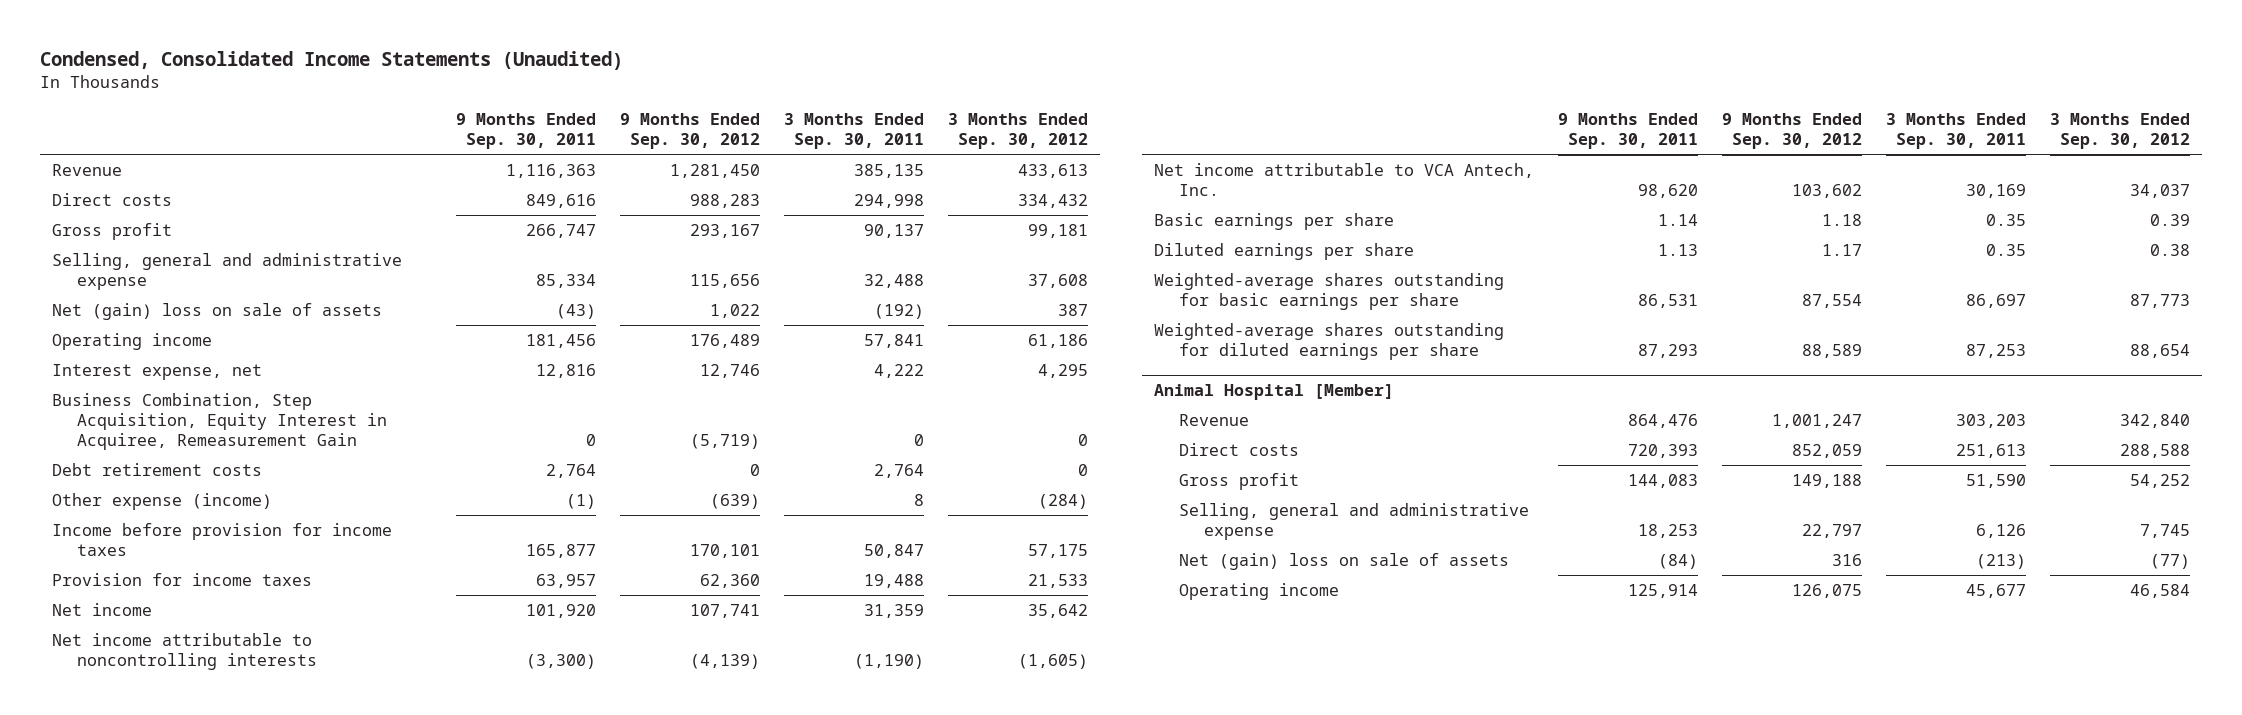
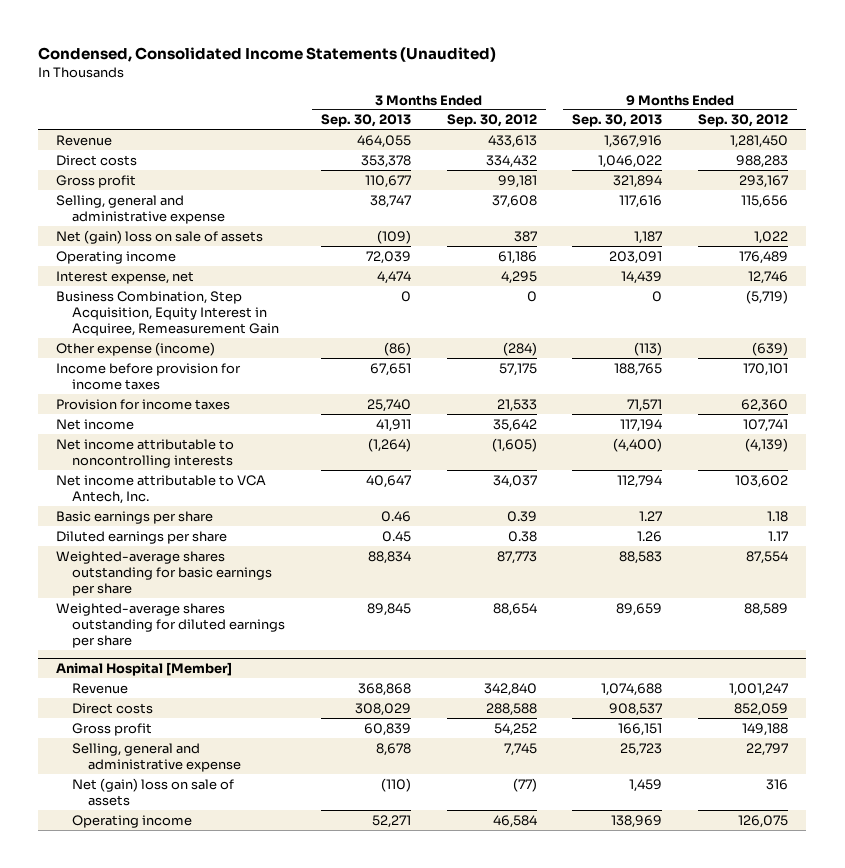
- | 9 Months Ended Sep. 30, 2011 | 9 Months Ended Sep. 30, 2012 | 3 Months Ended Sep. 30, 2011 | 3 Months Ended Sep. 30, 2012
+ | 3 Months Ended Sep. 30, 2013 | 3 Months Ended Sep. 30, 2012 | 9 Months Ended Sep. 30, 2013 | 9 Months Ended Sep. 30, 2012
- Debt retirement costs | 2,764 | 0 | 2,764 | 0

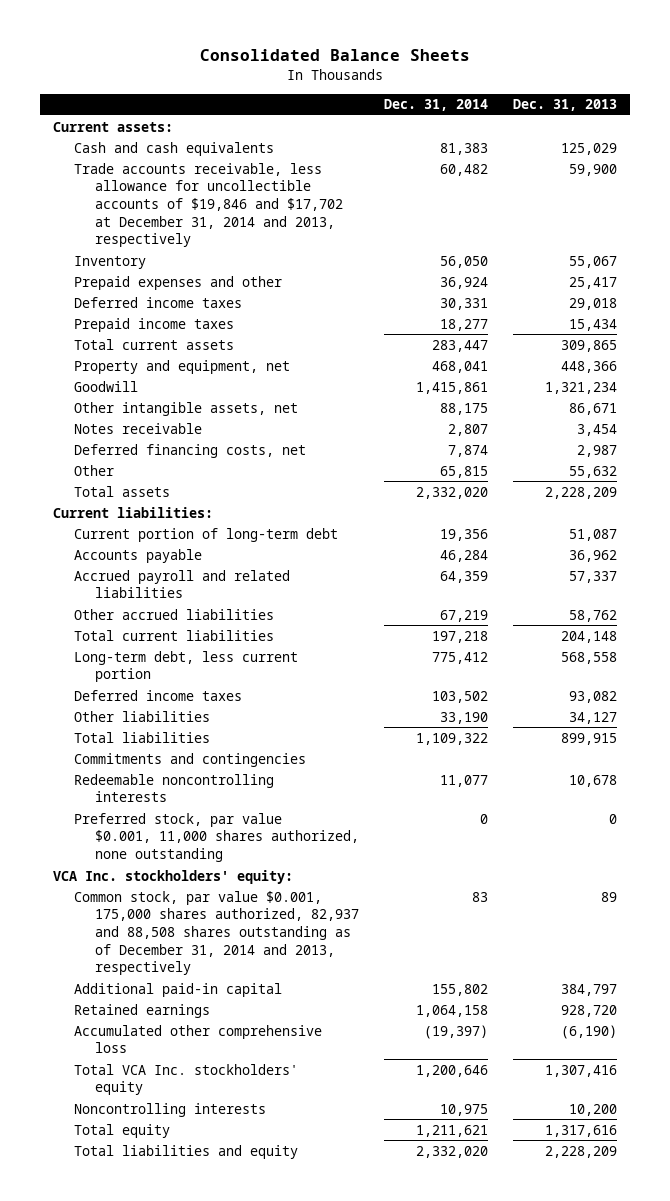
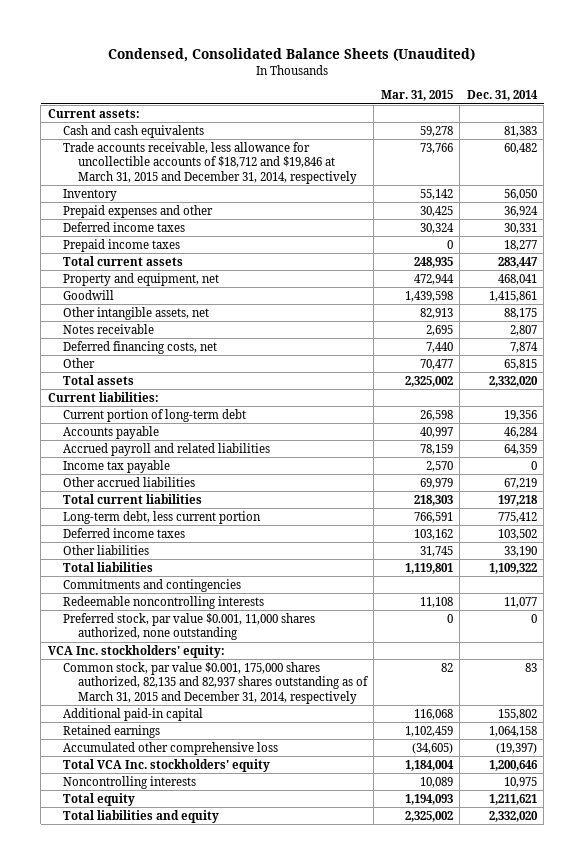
- Consolidated Balance Sheets
+ Condensed, Consolidated Balance Sheets (Unaudited)
- | Dec. 31, 2014 | Dec. 31, 2013
+ | Mar. 31, 2015 | Dec. 31, 2014
- Trade accounts receivable, less allowance for uncollectible accounts of $19,846 and $17,702 at December 31, 2014 and 2013, respectively | 60,482 | 59,900
+ Trade accounts receivable, less allowance for uncollectible accounts of $18,712 and $19,846 at March 31, 2015 and December 31, 2014, respectively | 73,766 | 60,482
+ Income tax payable | 2,570 | 0
- Common stock, par value $0.001, 175,000 shares authorized, 82,937 and 88,508 shares outstanding as of December 31, 2014 and 2013, respectively | 83 | 89
+ Common stock, par value $0.001, 175,000 shares authorized, 82,135 and 82,937 shares outstanding as of March 31, 2015 and December 31, 2014, respectively | 82 | 83

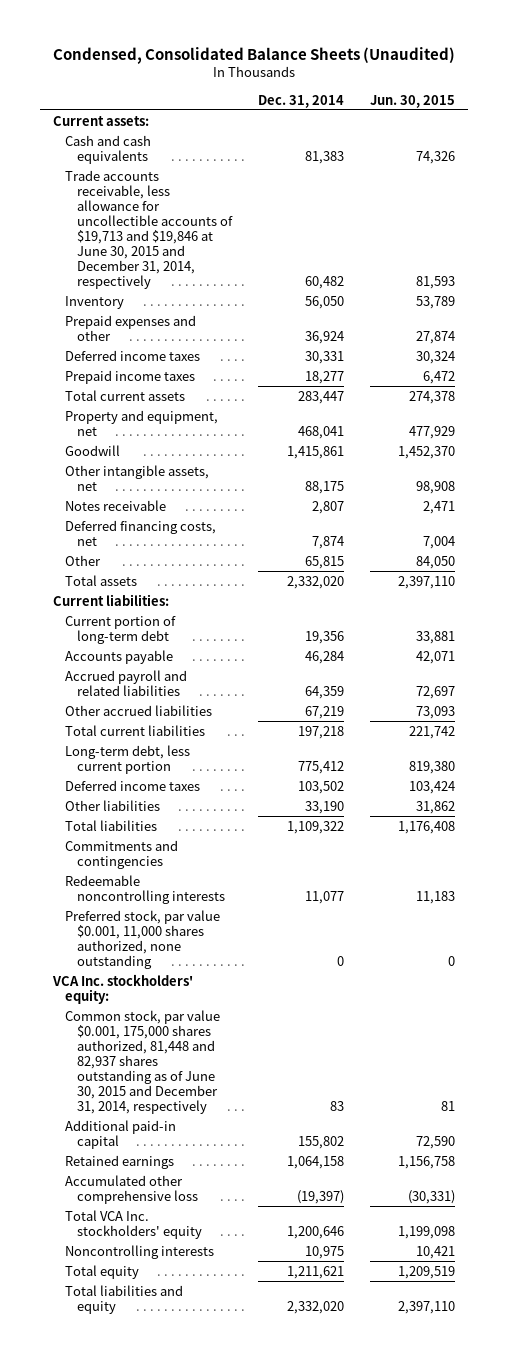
- | Mar. 31, 2015 | Dec. 31, 2014
+ | Dec. 31, 2014 | Jun. 30, 2015
- Trade accounts receivable, less allowance for uncollectible accounts of $18,712 and $19,846 at March 31, 2015 and December 31, 2014, respectively | 73,766 | 60,482
+ Trade accounts receivable, less allowance for uncollectible accounts of $19,713 and $19,846 at June 30, 2015 and December 31, 2014, respectively | 60,482 | 81,593
- Income tax payable | 2,570 | 0
- Common stock, par value $0.001, 175,000 shares authorized, 82,135 and 82,937 shares outstanding as of March 31, 2015 and December 31, 2014, respectively | 82 | 83
+ Common stock, par value $0.001, 175,000 shares authorized, 81,448 and 82,937 shares outstanding as of June 30, 2015 and December 31, 2014, respectively | 83 | 81

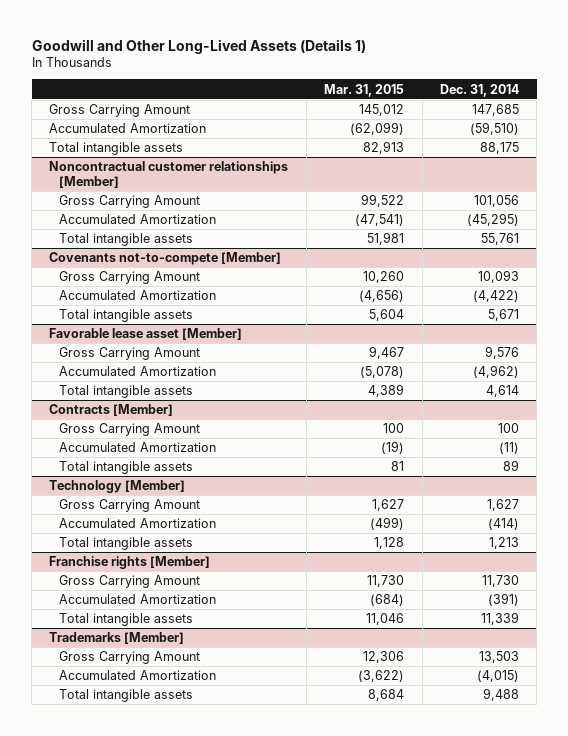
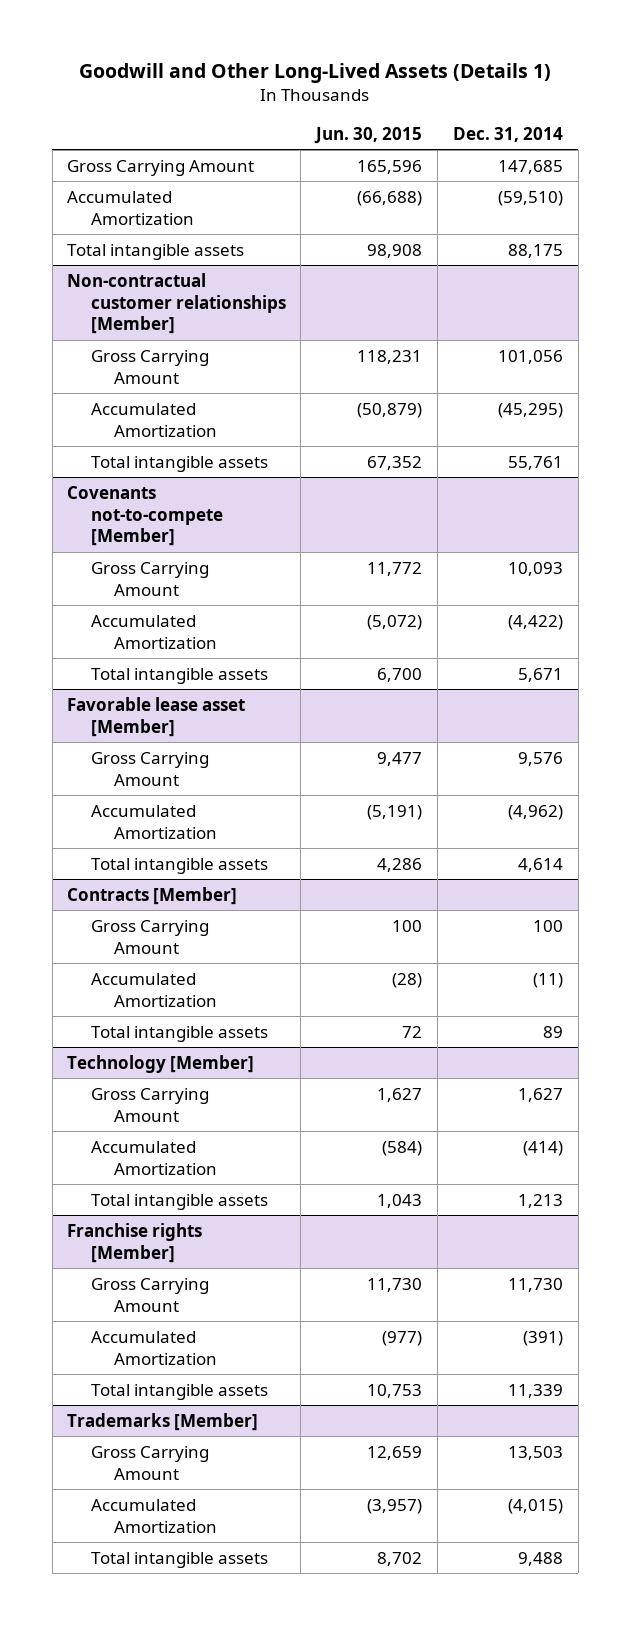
- | Mar. 31, 2015 | Dec. 31, 2014
+ | Jun. 30, 2015 | Dec. 31, 2014
- Noncontractual customer relationships [Member]
+ Non-contractual customer relationships [Member]

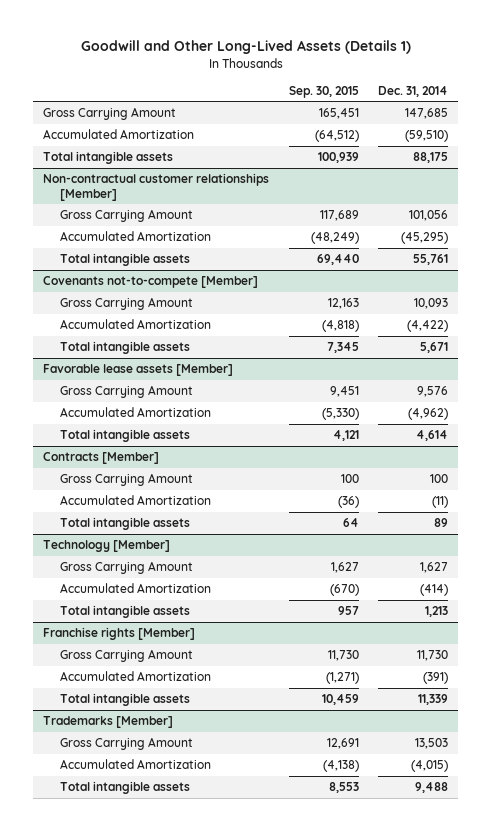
- | Jun. 30, 2015 | Dec. 31, 2014
+ | Sep. 30, 2015 | Dec. 31, 2014
- Favorable lease asset [Member]
+ Favorable lease assets [Member]

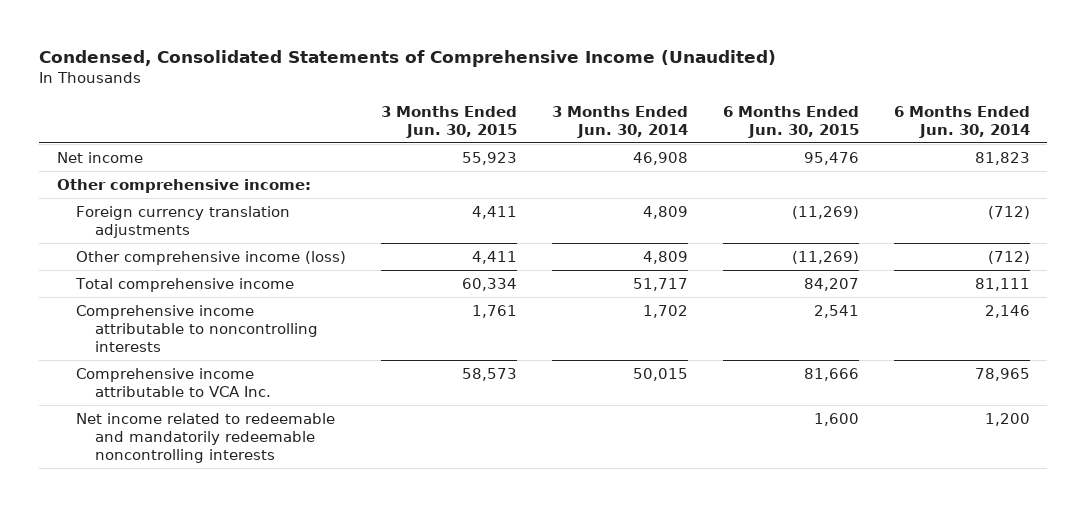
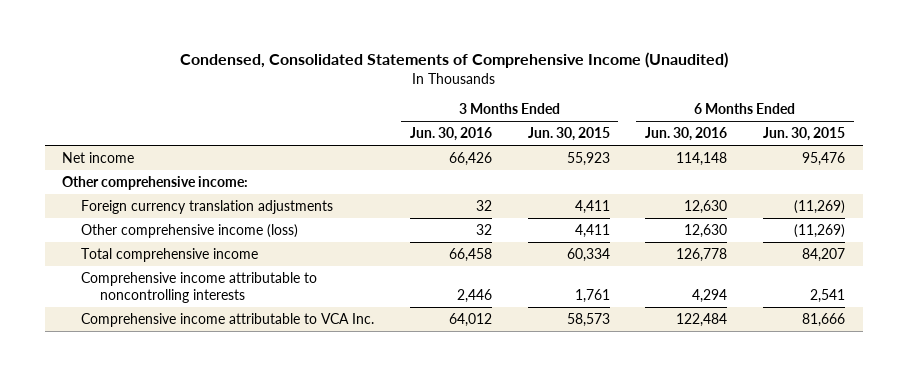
- | 3 Months Ended Jun. 30, 2015 | 3 Months Ended Jun. 30, 2014 | 6 Months Ended Jun. 30, 2015 | 6 Months Ended Jun. 30, 2014
+ | 3 Months Ended Jun. 30, 2016 | 3 Months Ended Jun. 30, 2015 | 6 Months Ended Jun. 30, 2016 | 6 Months Ended Jun. 30, 2015
- Net income related to redeemable and mandatorily redeemable noncontrolling interests | | | 1,600 | 1,200

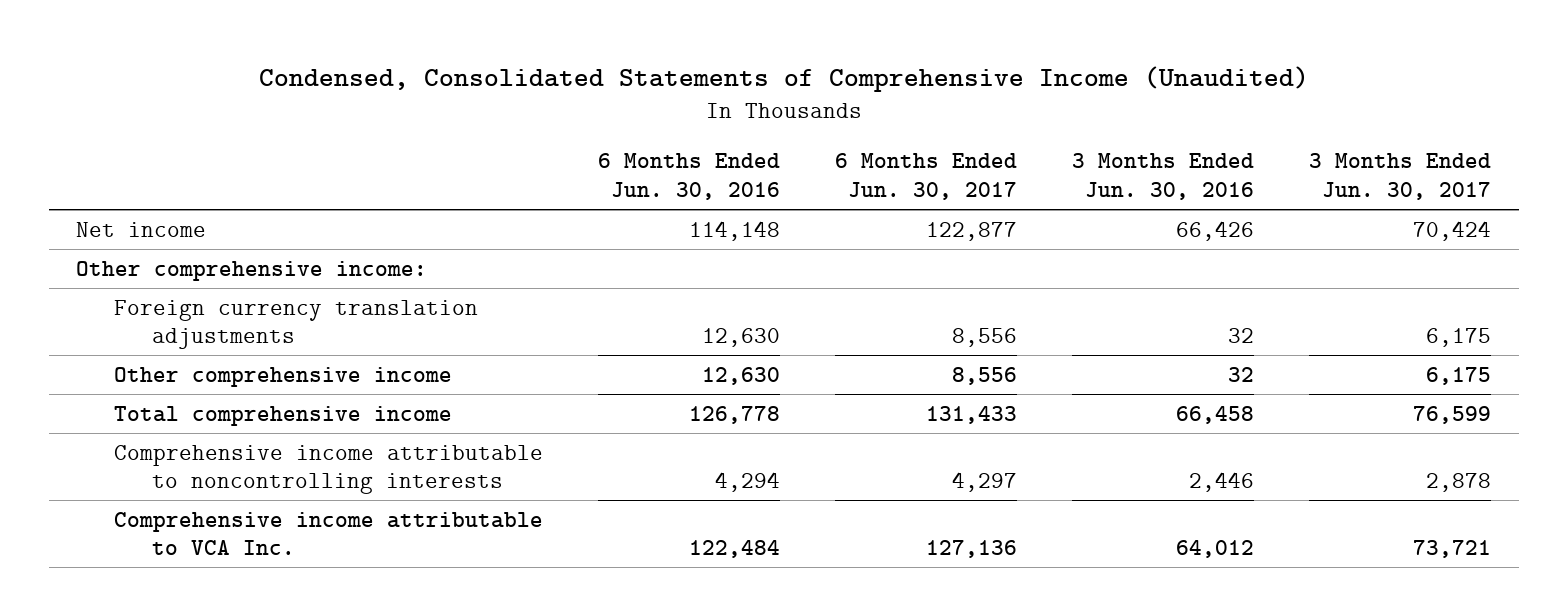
- | 3 Months Ended Jun. 30, 2016 | 3 Months Ended Jun. 30, 2015 | 6 Months Ended Jun. 30, 2016 | 6 Months Ended Jun. 30, 2015
+ | 6 Months Ended Jun. 30, 2016 | 6 Months Ended Jun. 30, 2017 | 3 Months Ended Jun. 30, 2016 | 3 Months Ended Jun. 30, 2017
- Other comprehensive income (loss) | 32 | 4,411 | 12,630 | (11,269)
+ Other comprehensive income | 12,630 | 8,556 | 32 | 6,175

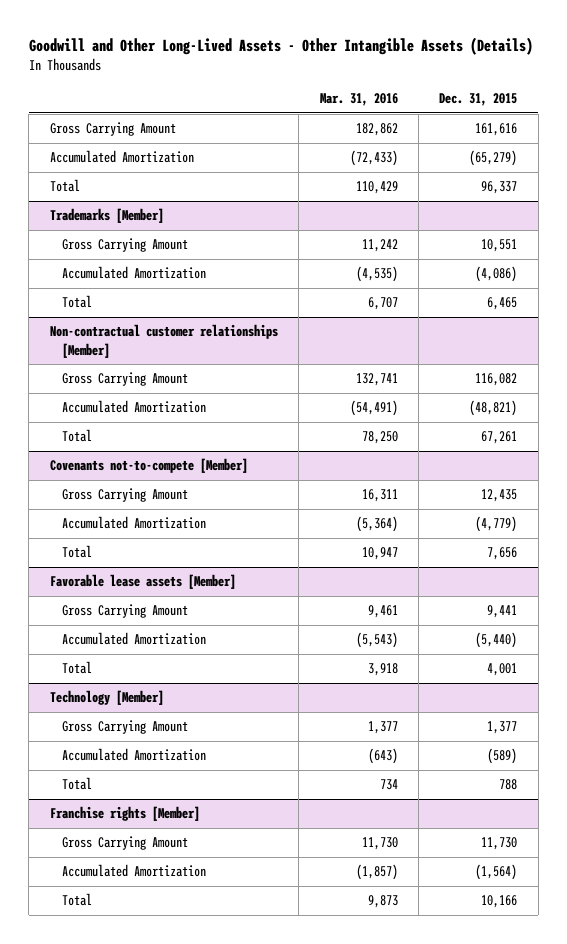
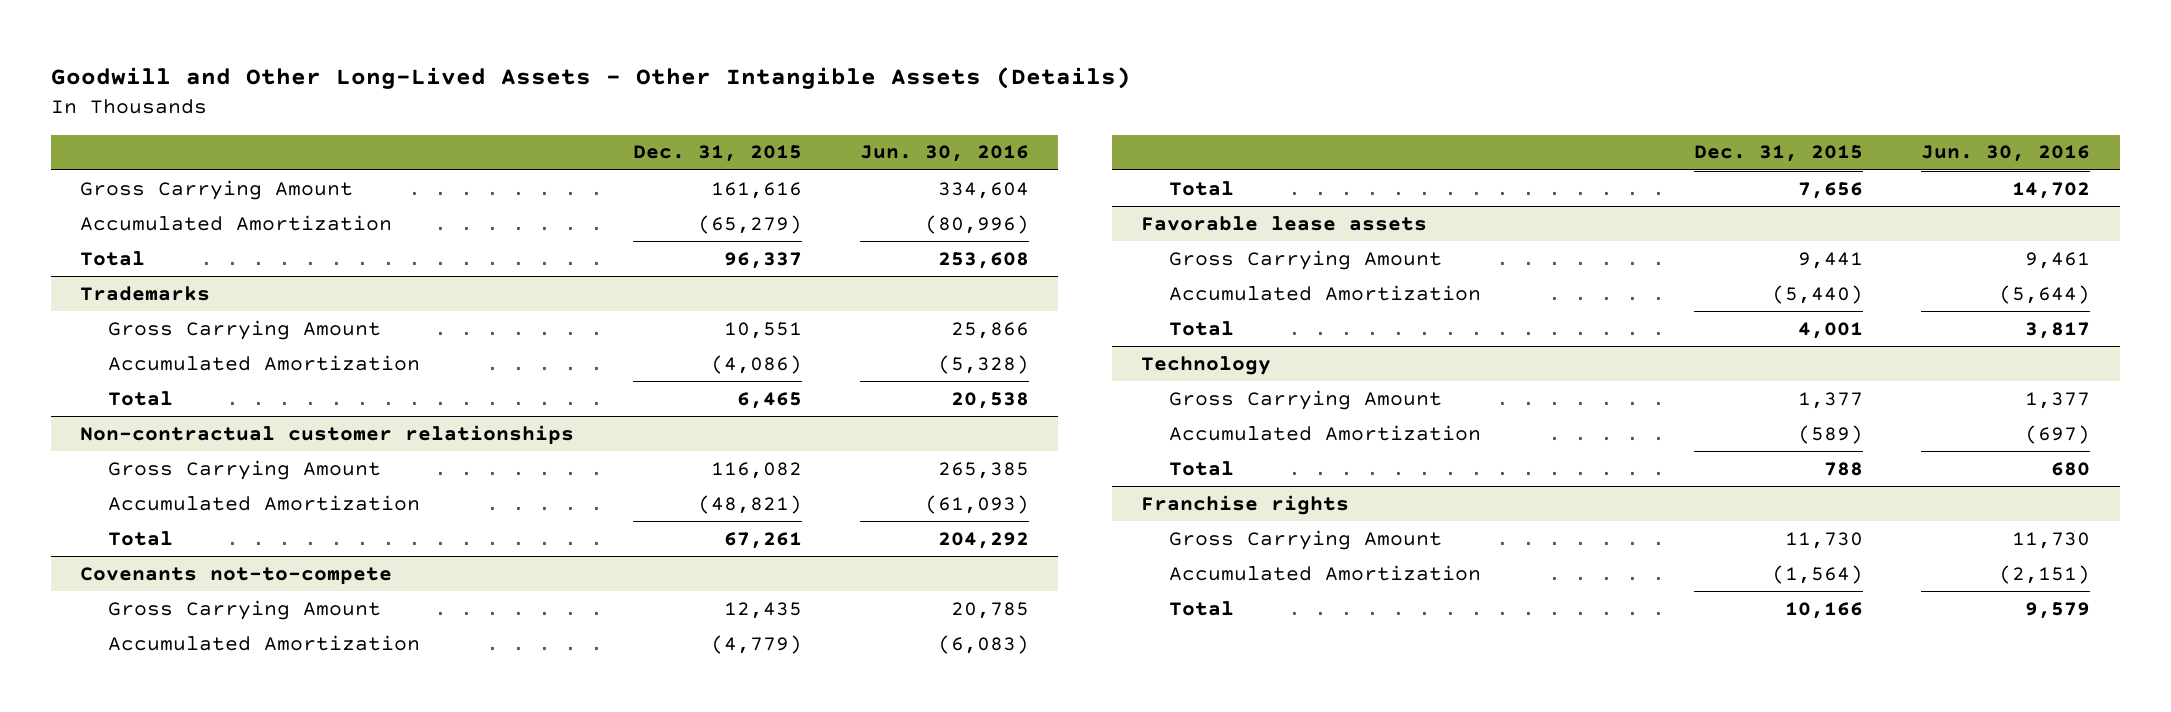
- | Mar. 31, 2016 | Dec. 31, 2015
+ | Dec. 31, 2015 | Jun. 30, 2016
- Trademarks [Member]
+ Trademarks
- Non-contractual customer relationships [Member]
+ Non-contractual customer relationships
- Covenants not-to-compete [Member]
+ Covenants not-to-compete
- Favorable lease assets [Member]
+ Favorable lease assets
- Technology [Member]
+ Technology
- Franchise rights [Member]
+ Franchise rights

